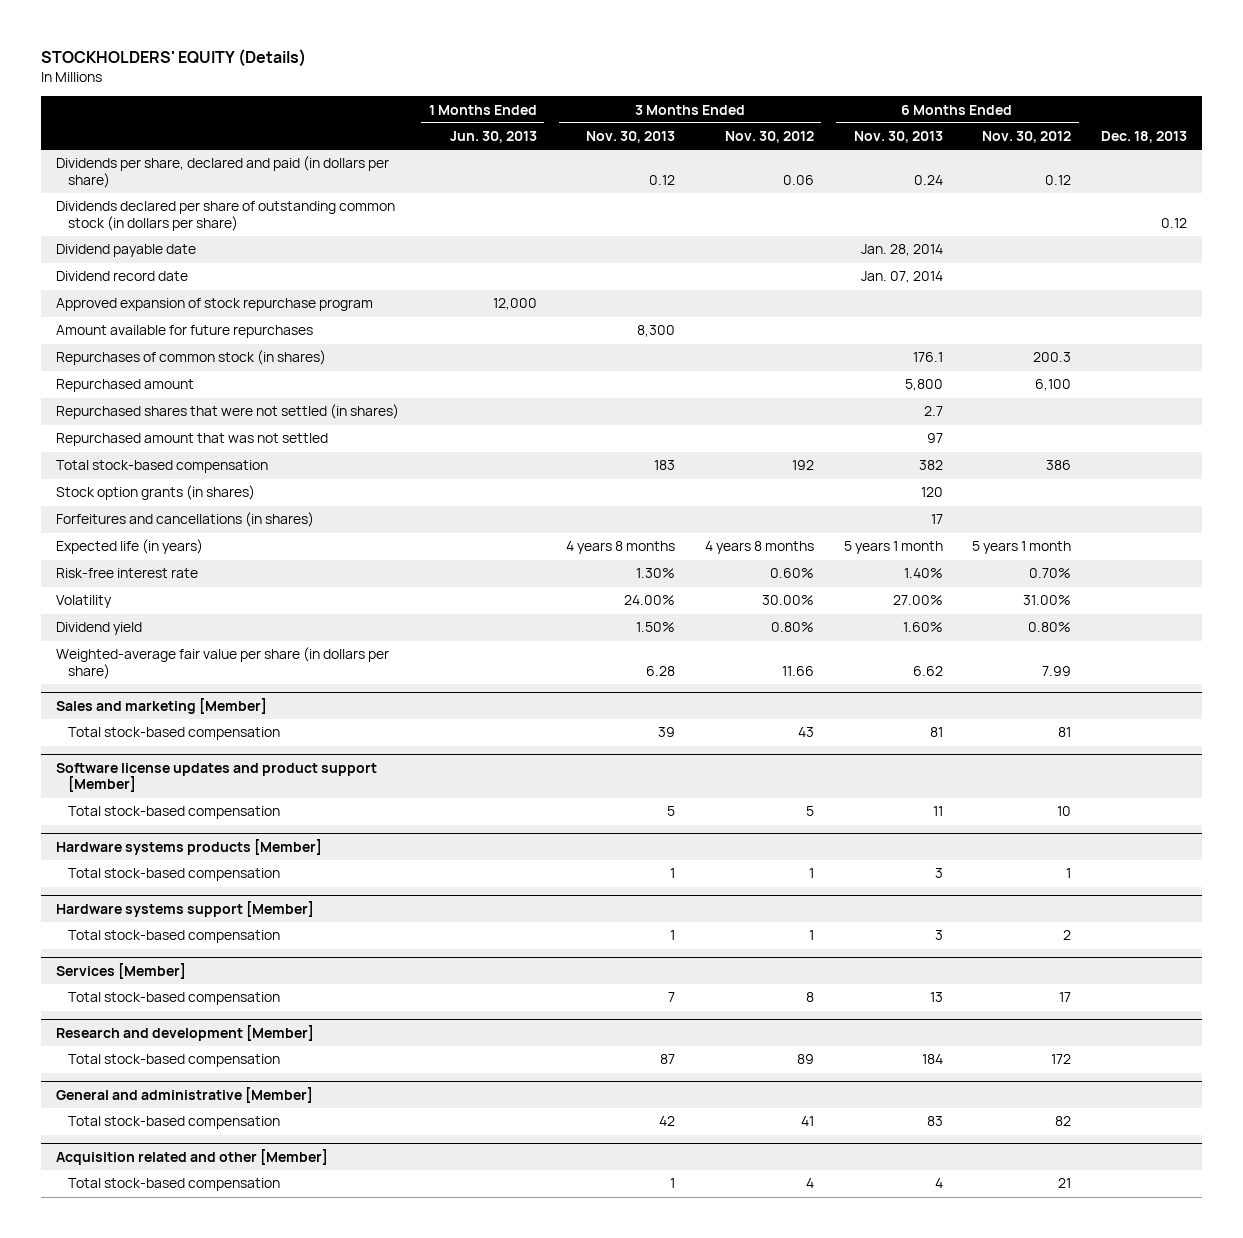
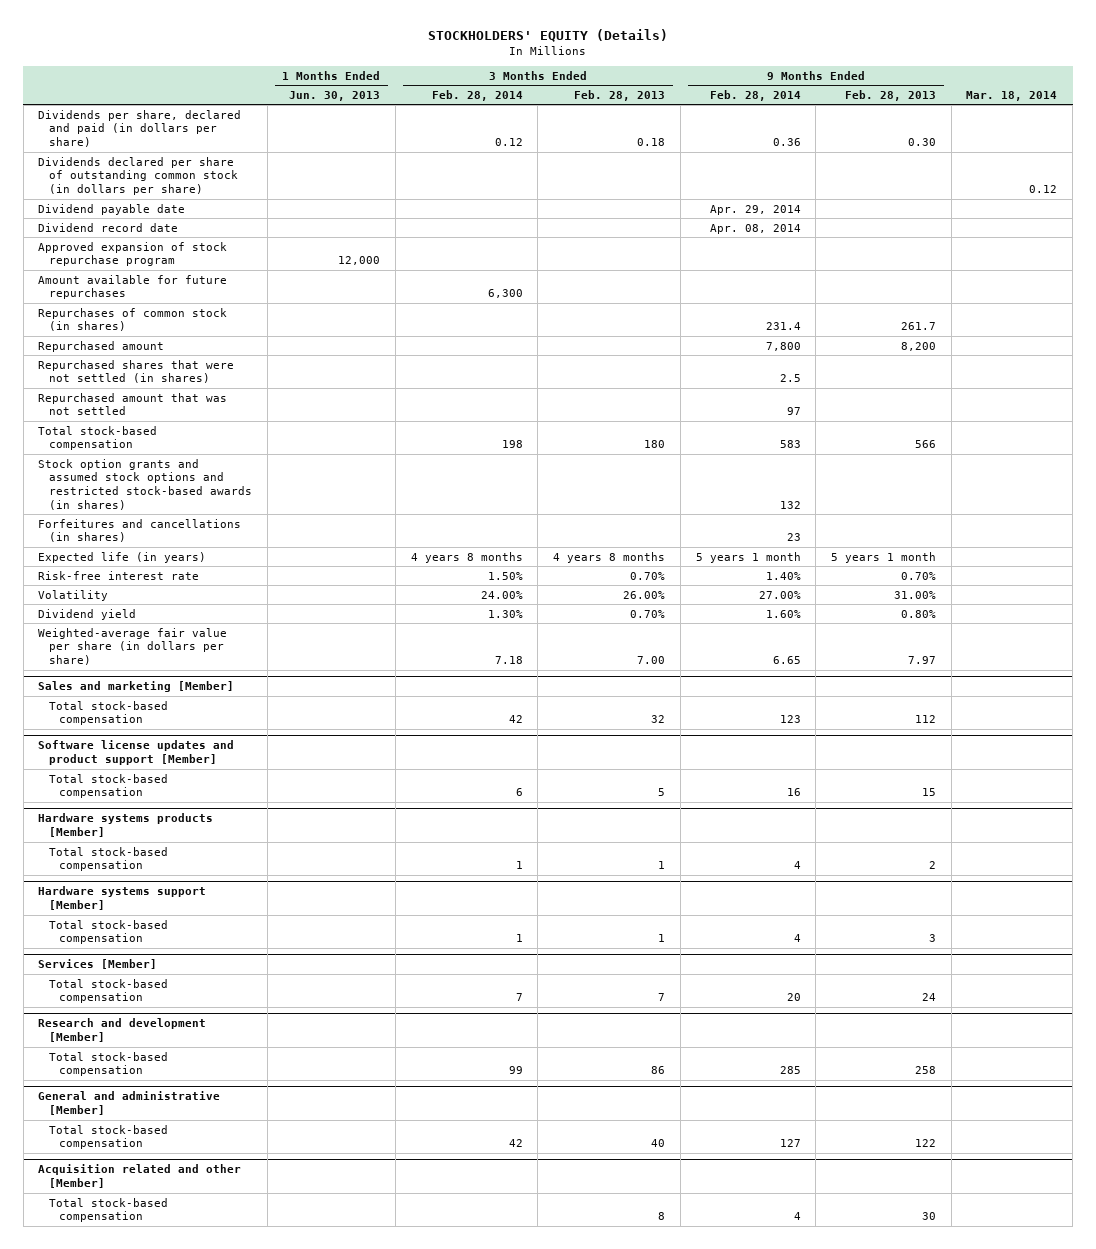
- | 1 Months Ended Jun. 30, 2013 | 3 Months Ended Nov. 30, 2013 | 3 Months Ended Nov. 30, 2012 | 6 Months Ended Nov. 30, 2013 | 6 Months Ended Nov. 30, 2012 | Dec. 18, 2013
+ | 1 Months Ended Jun. 30, 2013 | 3 Months Ended Feb. 28, 2014 | 3 Months Ended Feb. 28, 2013 | 9 Months Ended Feb. 28, 2014 | 9 Months Ended Feb. 28, 2013 | Mar. 18, 2014
- Stock option grants (in shares) | | | | 120 | |
+ Stock option grants and assumed stock options and restricted stock-based awards (in shares) | | | | 132 | |

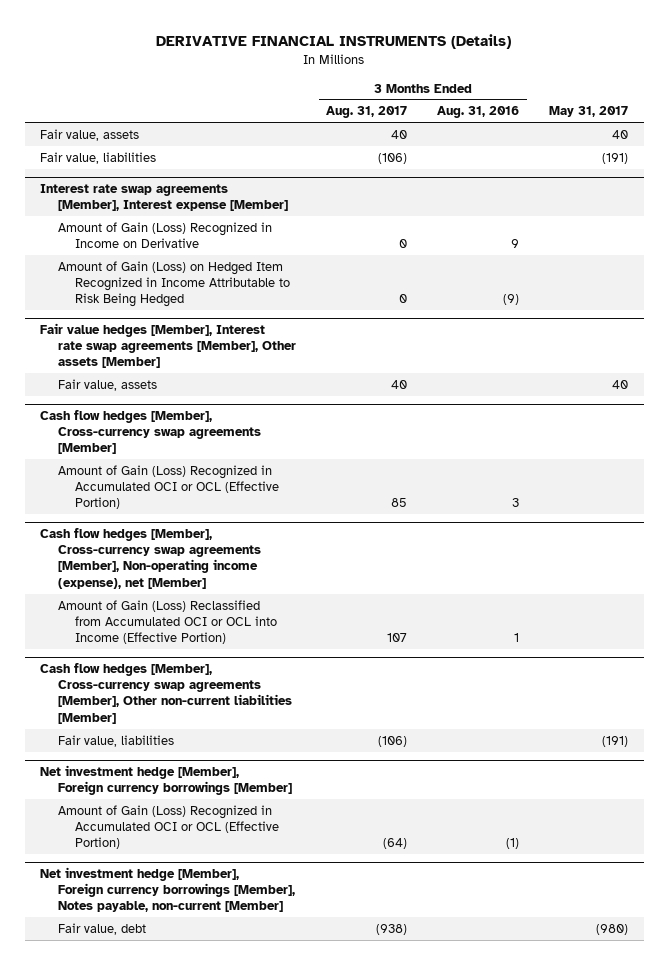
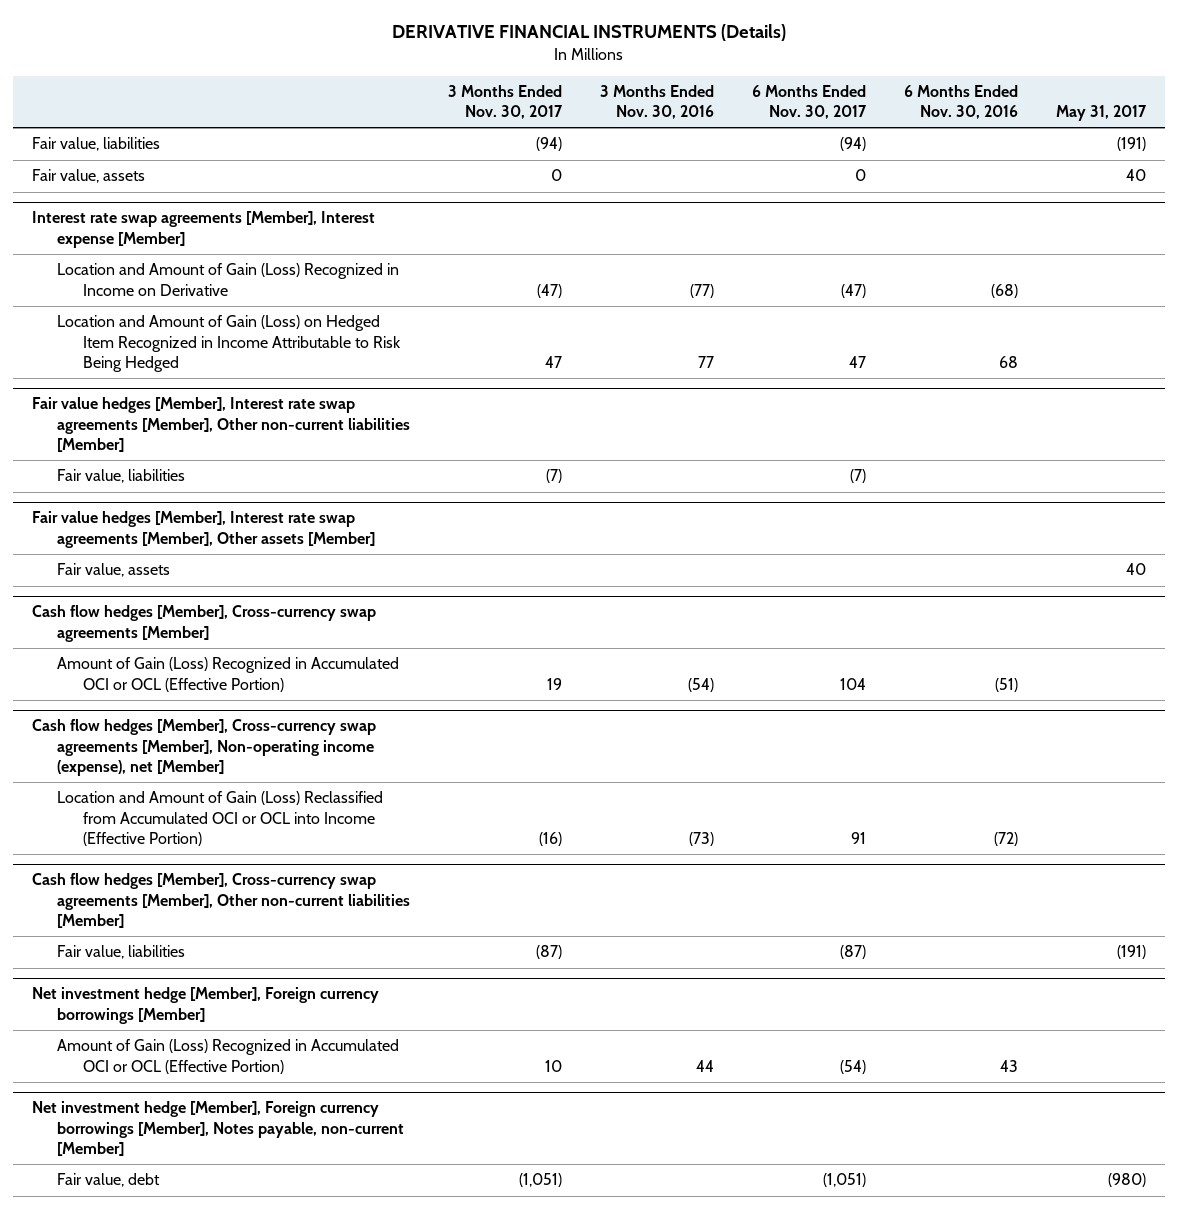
- | 3 Months Ended Aug. 31, 2017 | 3 Months Ended Aug. 31, 2016 | May 31, 2017
+ | 3 Months Ended Nov. 30, 2017 | 3 Months Ended Nov. 30, 2016 | 6 Months Ended Nov. 30, 2017 | 6 Months Ended Nov. 30, 2016 | May 31, 2017
moved down: Fair value, assets | 0 | | 0 | | 40
@ Interest rate swap agreements [Member], Interest expense [Member]
- Amount of Gain (Loss) Recognized in Income on Derivative | 0 | 9 |
- Amount of Gain (Loss) on Hedged Item Recognized in Income Attributable to Risk Being Hedged | 0 | (9) |
+ Location and Amount of Gain (Loss) Recognized in Income on Derivative | (47) | (77) | (47) | (68) |
+ Location and Amount of Gain (Loss) on Hedged Item Recognized in Income Attributable to Risk Being Hedged | 47 | 77 | 47 | 68 |
+ Fair value hedges [Member], Interest rate swap agreements [Member], Other non-current liabilities [Member]
+ Fair value, liabilities | (7) | | (7) | |
@ Cash flow hedges [Member], Cross-currency swap agreements [Member], Non-operating income (expense), net [Member]
- Amount of Gain (Loss) Reclassified from Accumulated OCI or OCL into Income (Effective Portion) | 107 | 1 |
+ Location and Amount of Gain (Loss) Reclassified from Accumulated OCI or OCL into Income (Effective Portion) | (16) | (73) | 91 | (72) |

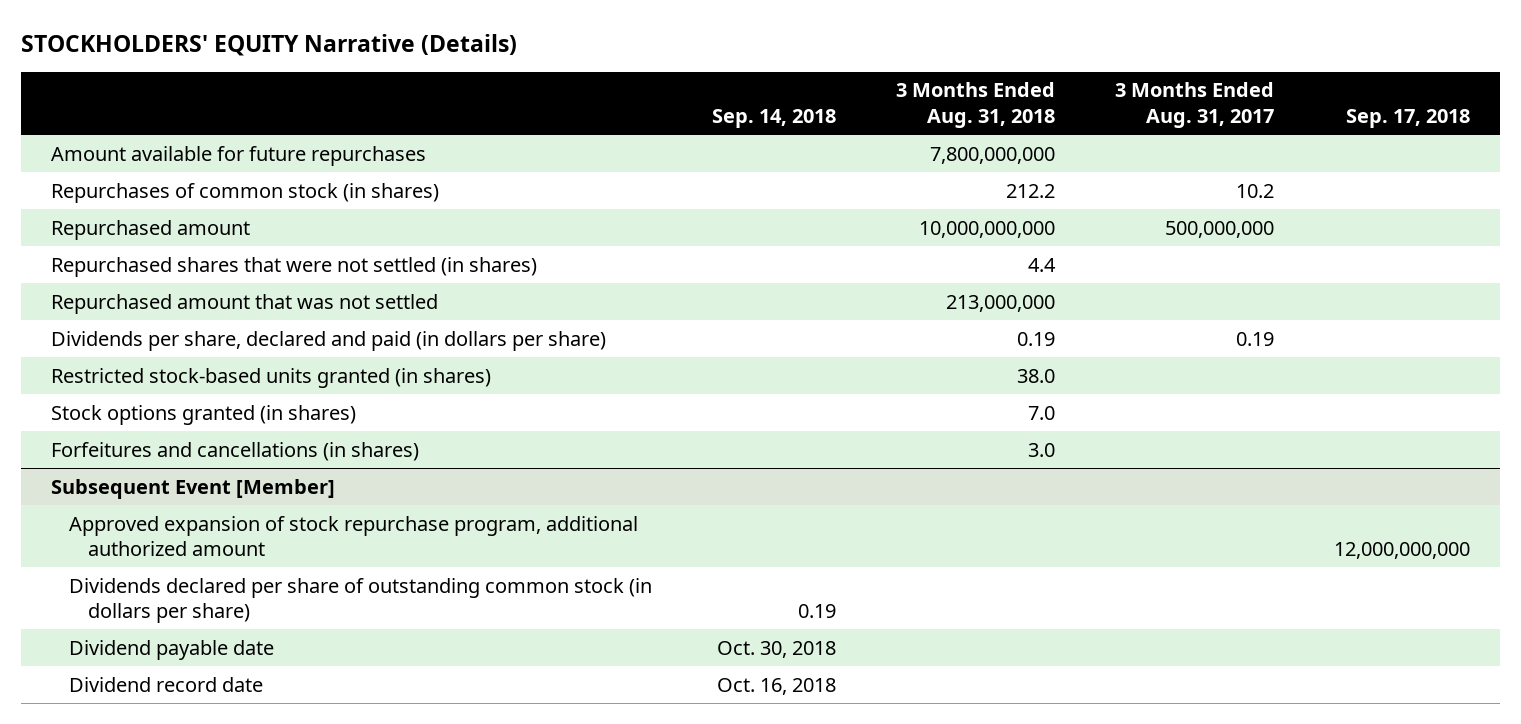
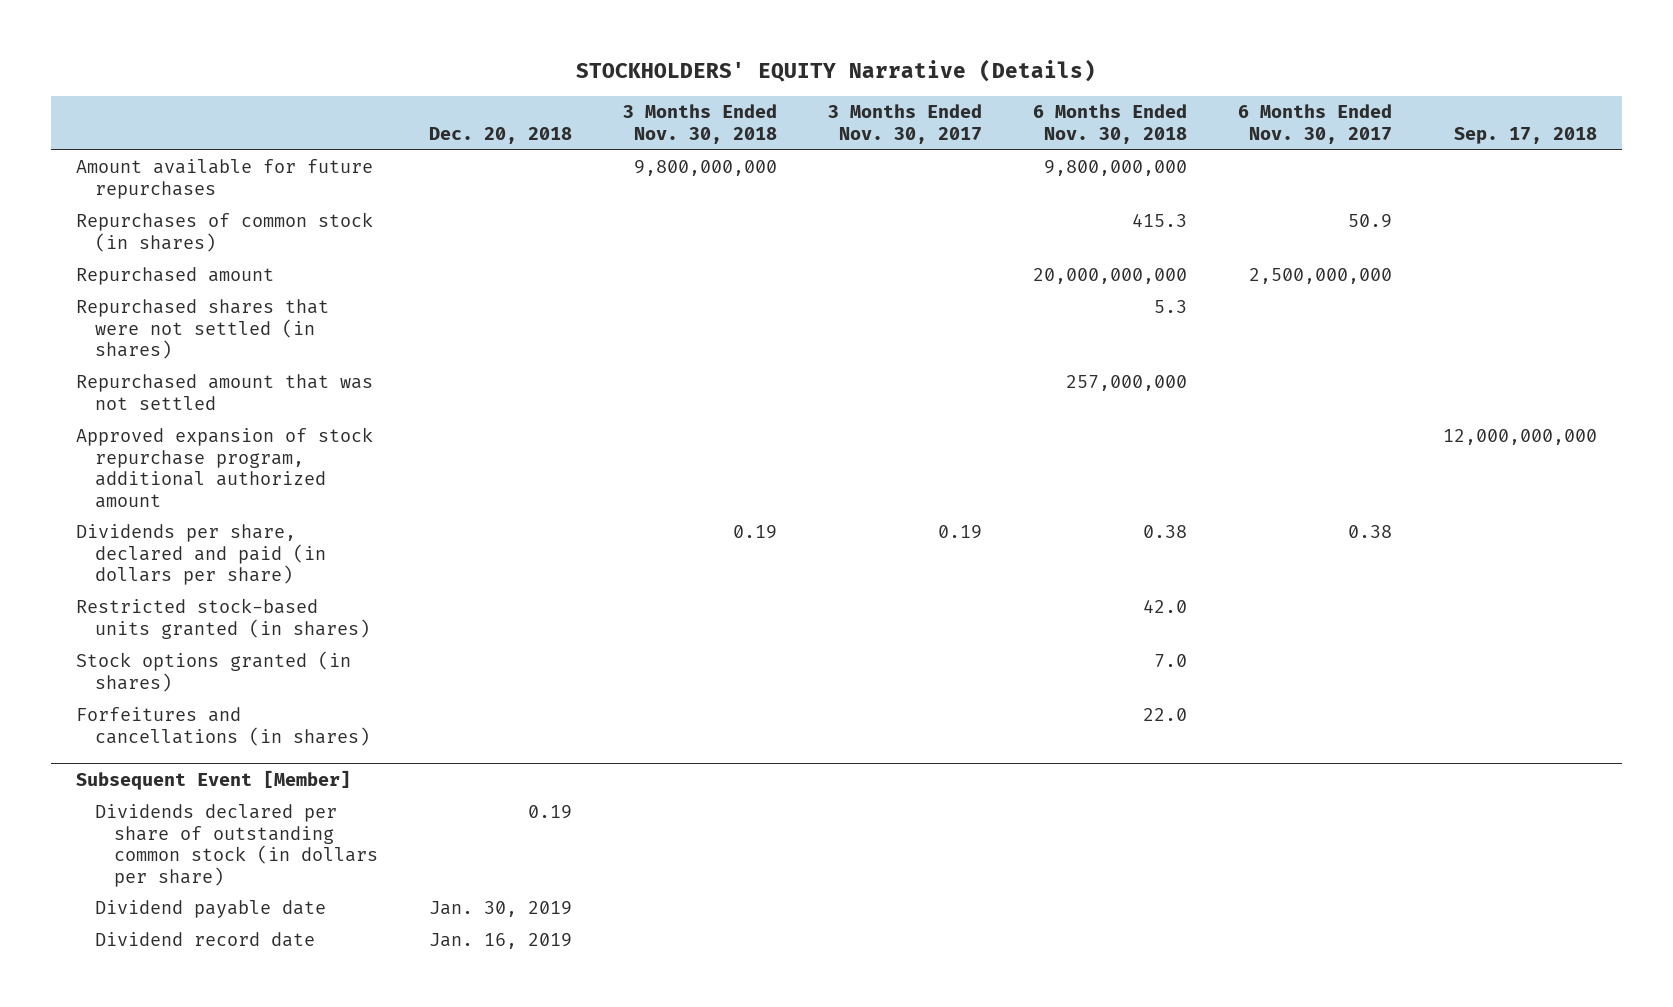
- | Sep. 14, 2018 | 3 Months Ended Aug. 31, 2018 | 3 Months Ended Aug. 31, 2017 | Sep. 17, 2018
+ | Dec. 20, 2018 | 3 Months Ended Nov. 30, 2018 | 3 Months Ended Nov. 30, 2017 | 6 Months Ended Nov. 30, 2018 | 6 Months Ended Nov. 30, 2017 | Sep. 17, 2018
+ Approved expansion of stock repurchase program, additional authorized amount | | | | | | 12,000,000,000
@ Subsequent Event [Member]
- Approved expansion of stock repurchase program, additional authorized amount | | | | 12,000,000,000

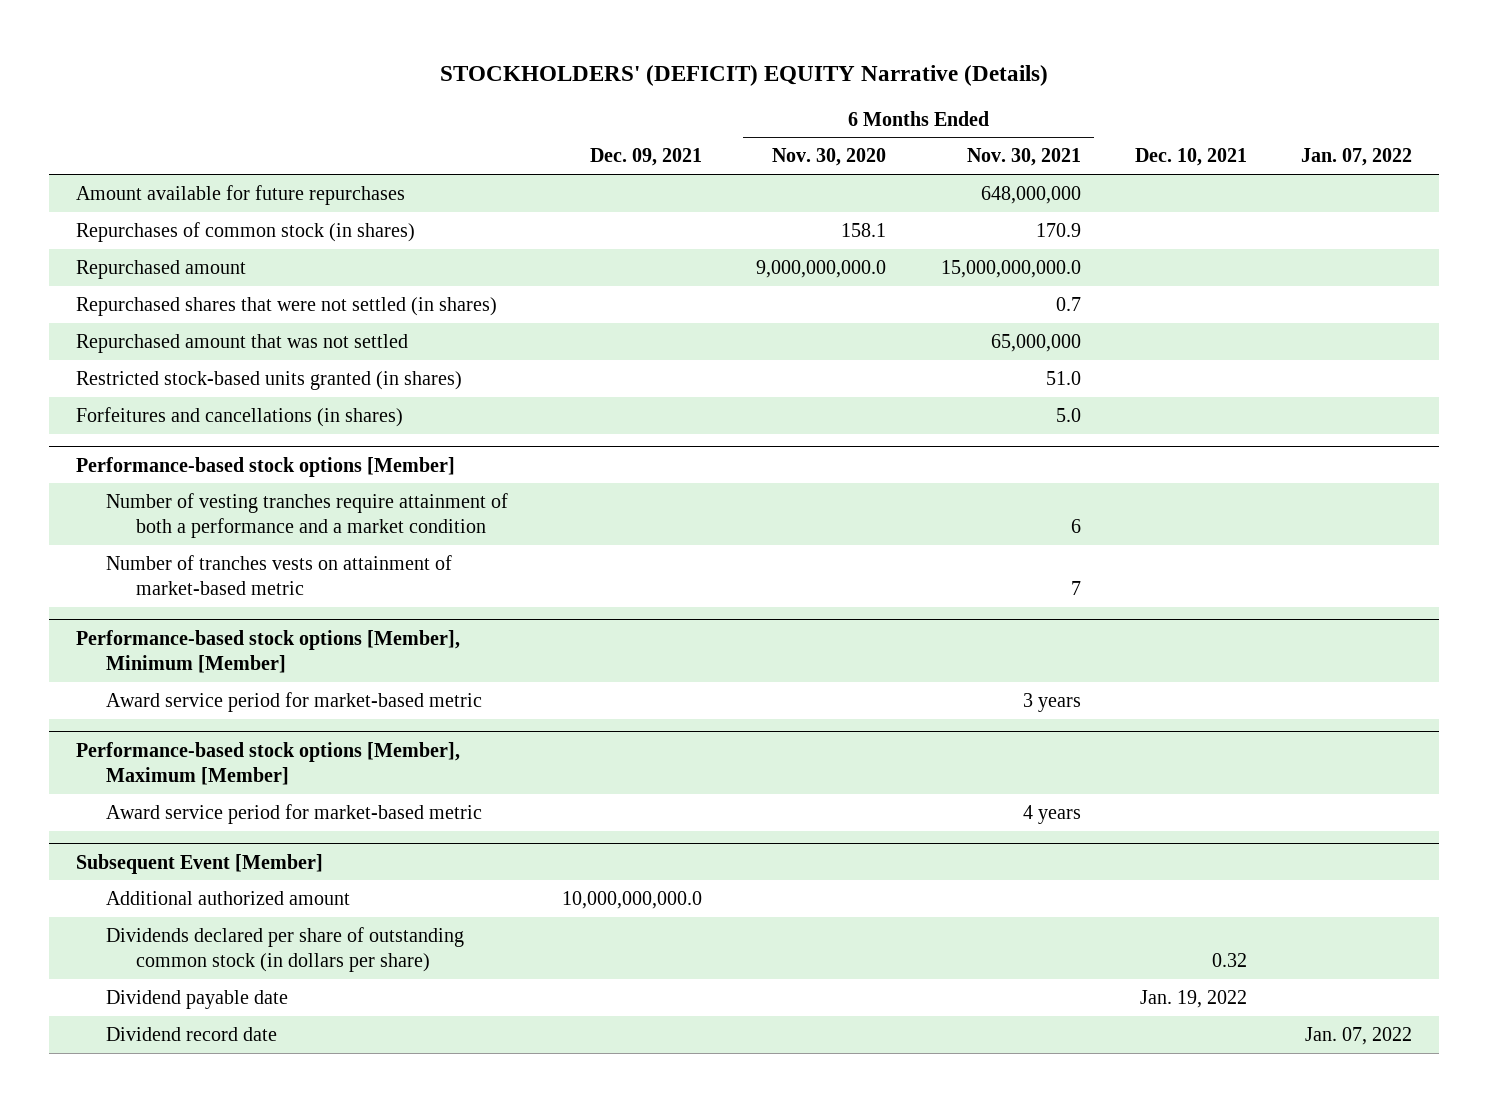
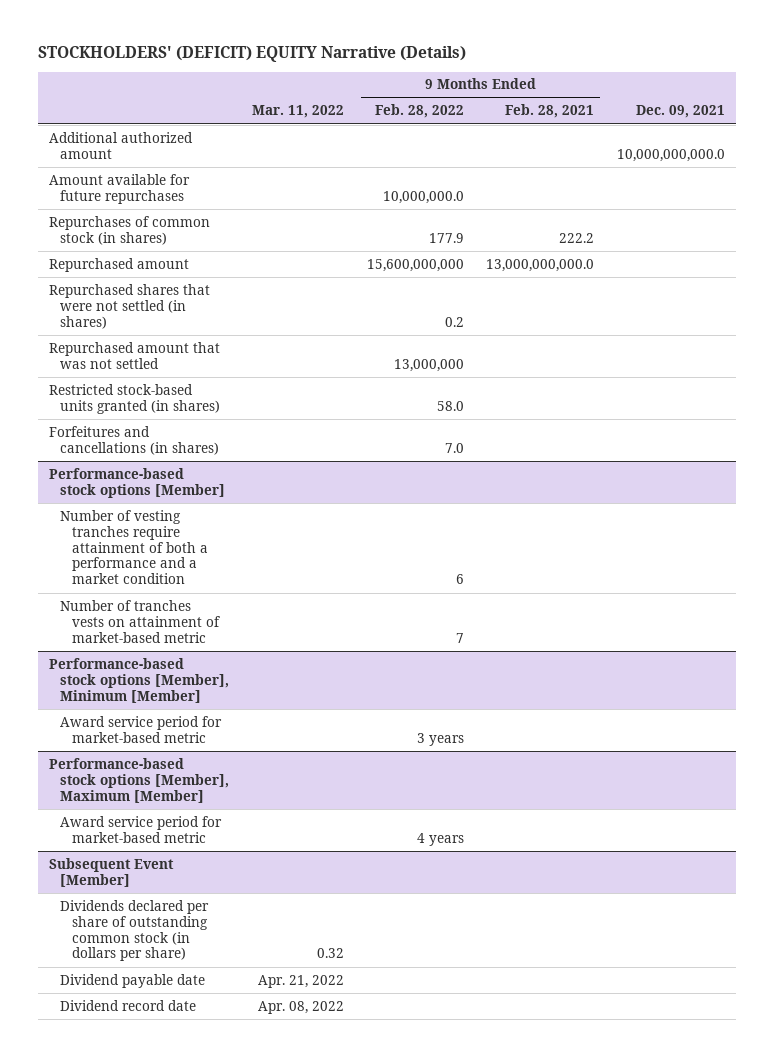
- | Dec. 09, 2021 | 6 Months Ended Nov. 30, 2020 | 6 Months Ended Nov. 30, 2021 | Dec. 10, 2021 | Jan. 07, 2022
+ | Mar. 11, 2022 | 9 Months Ended Feb. 28, 2022 | 9 Months Ended Feb. 28, 2021 | Dec. 09, 2021
+ Additional authorized amount | | | | 10,000,000,000.0
@ Subsequent Event [Member]
- Additional authorized amount | 10,000,000,000.0 | | | |

